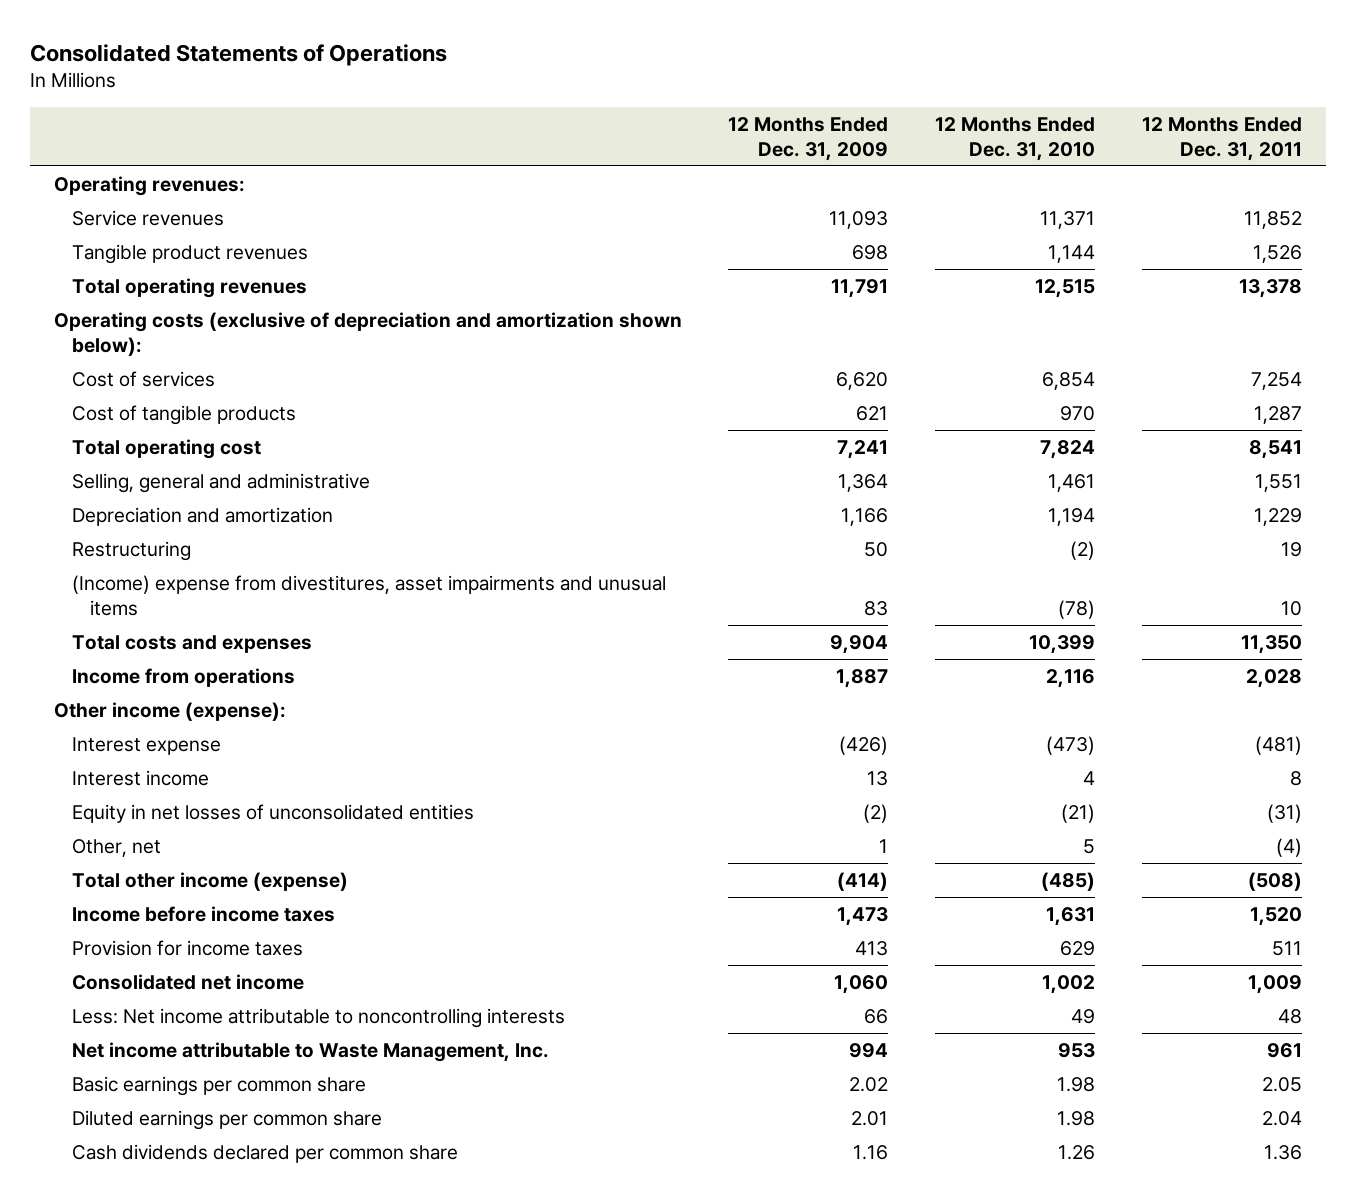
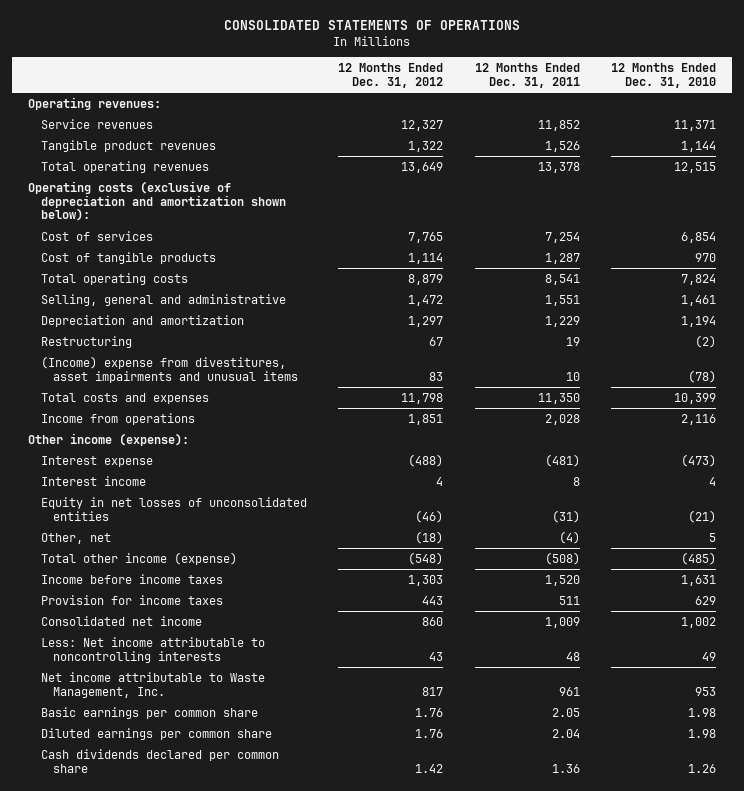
- Consolidated Statements of Operations
+ CONSOLIDATED STATEMENTS OF OPERATIONS
- | 12 Months Ended Dec. 31, 2009 | 12 Months Ended Dec. 31, 2010 | 12 Months Ended Dec. 31, 2011
+ | 12 Months Ended Dec. 31, 2012 | 12 Months Ended Dec. 31, 2011 | 12 Months Ended Dec. 31, 2010
- Total operating cost | 7,241 | 7,824 | 8,541
+ Total operating costs | 8,879 | 8,541 | 7,824

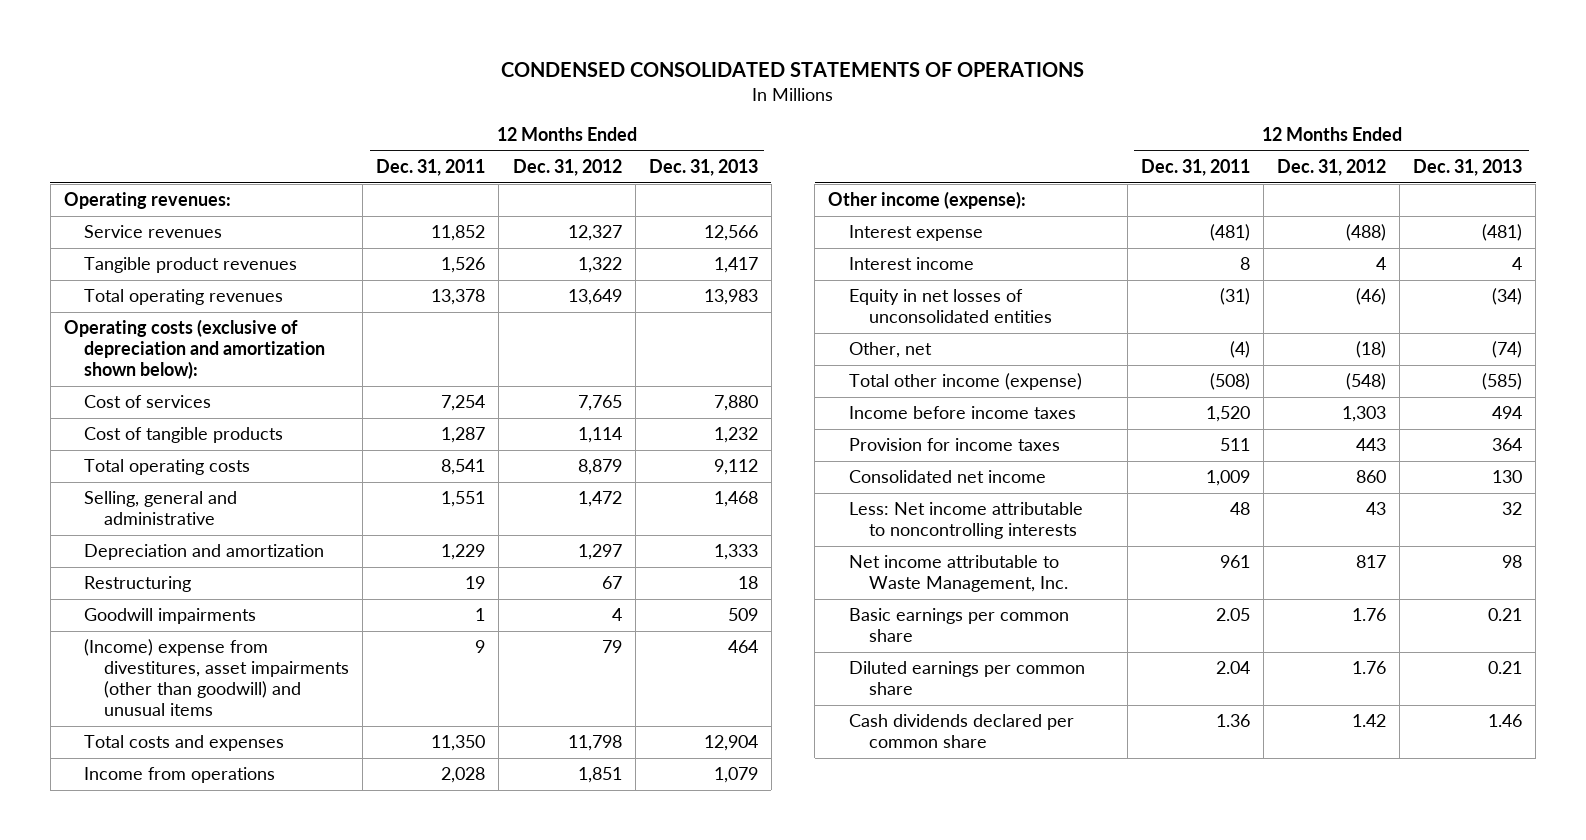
- CONSOLIDATED STATEMENTS OF OPERATIONS
+ CONDENSED CONSOLIDATED STATEMENTS OF OPERATIONS
- | 12 Months Ended Dec. 31, 2012 | 12 Months Ended Dec. 31, 2011 | 12 Months Ended Dec. 31, 2010
+ | 12 Months Ended Dec. 31, 2011 | 12 Months Ended Dec. 31, 2012 | 12 Months Ended Dec. 31, 2013
- (Income) expense from divestitures, asset impairments and unusual items | 83 | 10 | (78)
+ Goodwill impairments | 1 | 4 | 509
+ (Income) expense from divestitures, asset impairments (other than goodwill) and unusual items | 9 | 79 | 464

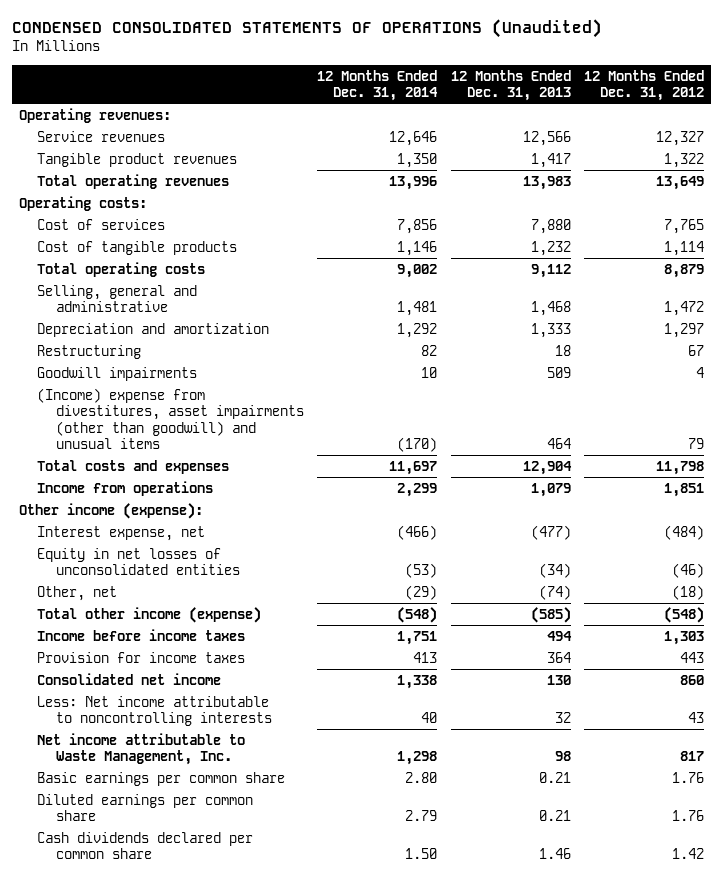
- CONDENSED CONSOLIDATED STATEMENTS OF OPERATIONS
+ CONDENSED CONSOLIDATED STATEMENTS OF OPERATIONS (Unaudited)
- | 12 Months Ended Dec. 31, 2011 | 12 Months Ended Dec. 31, 2012 | 12 Months Ended Dec. 31, 2013
+ | 12 Months Ended Dec. 31, 2014 | 12 Months Ended Dec. 31, 2013 | 12 Months Ended Dec. 31, 2012
- Operating costs (exclusive of depreciation and amortization shown below):
+ Operating costs:
- Interest expense | (481) | (488) | (481)
- Interest income | 8 | 4 | 4
+ Interest expense, net | (466) | (477) | (484)

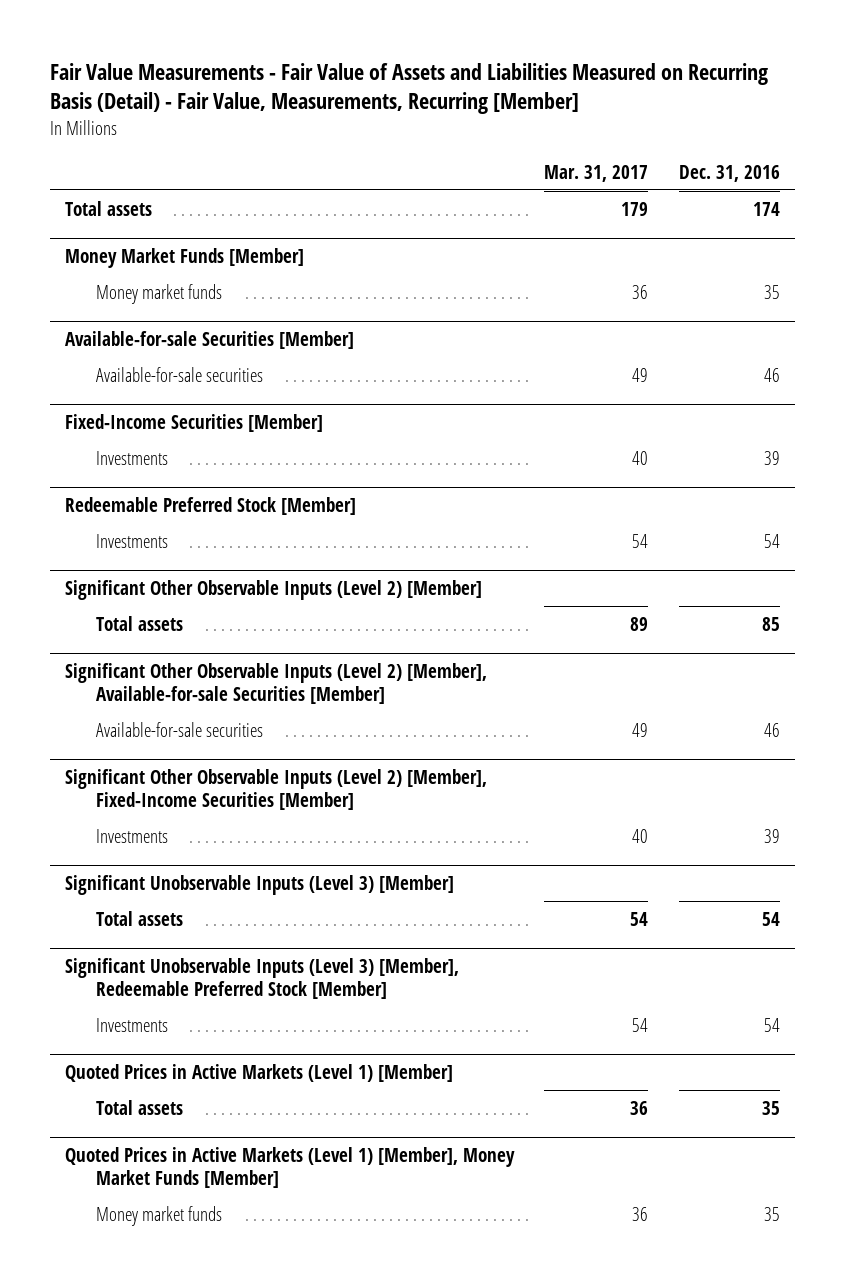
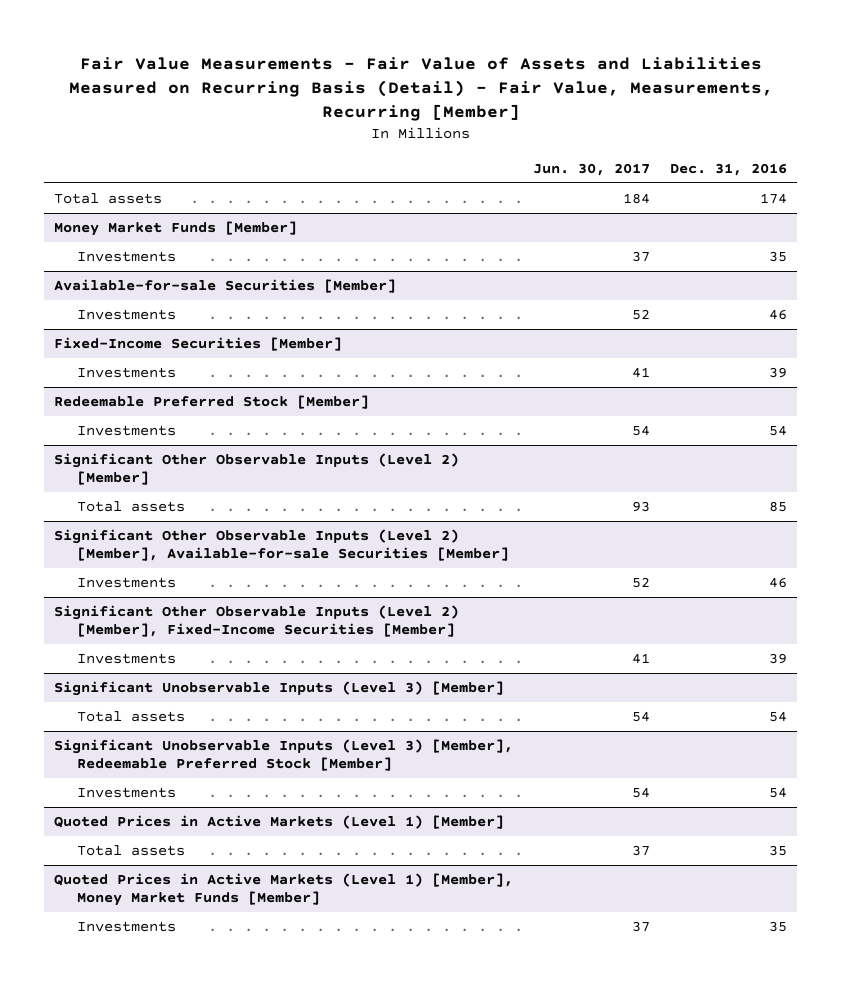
- | Mar. 31, 2017 | Dec. 31, 2016
+ | Jun. 30, 2017 | Dec. 31, 2016
@ Money Market Funds [Member]
- Money market funds | 36 | 35
+ Investments | 37 | 35
@ Available-for-sale Securities [Member]
- Available-for-sale securities | 49 | 46
+ Investments | 52 | 46
@ Significant Other Observable Inputs (Level 2) [Member], Available-for-sale Securities [Member]
- Available-for-sale securities | 49 | 46
+ Investments | 52 | 46
@ Quoted Prices in Active Markets (Level 1) [Member], Money Market Funds [Member]
- Money market funds | 36 | 35
+ Investments | 37 | 35

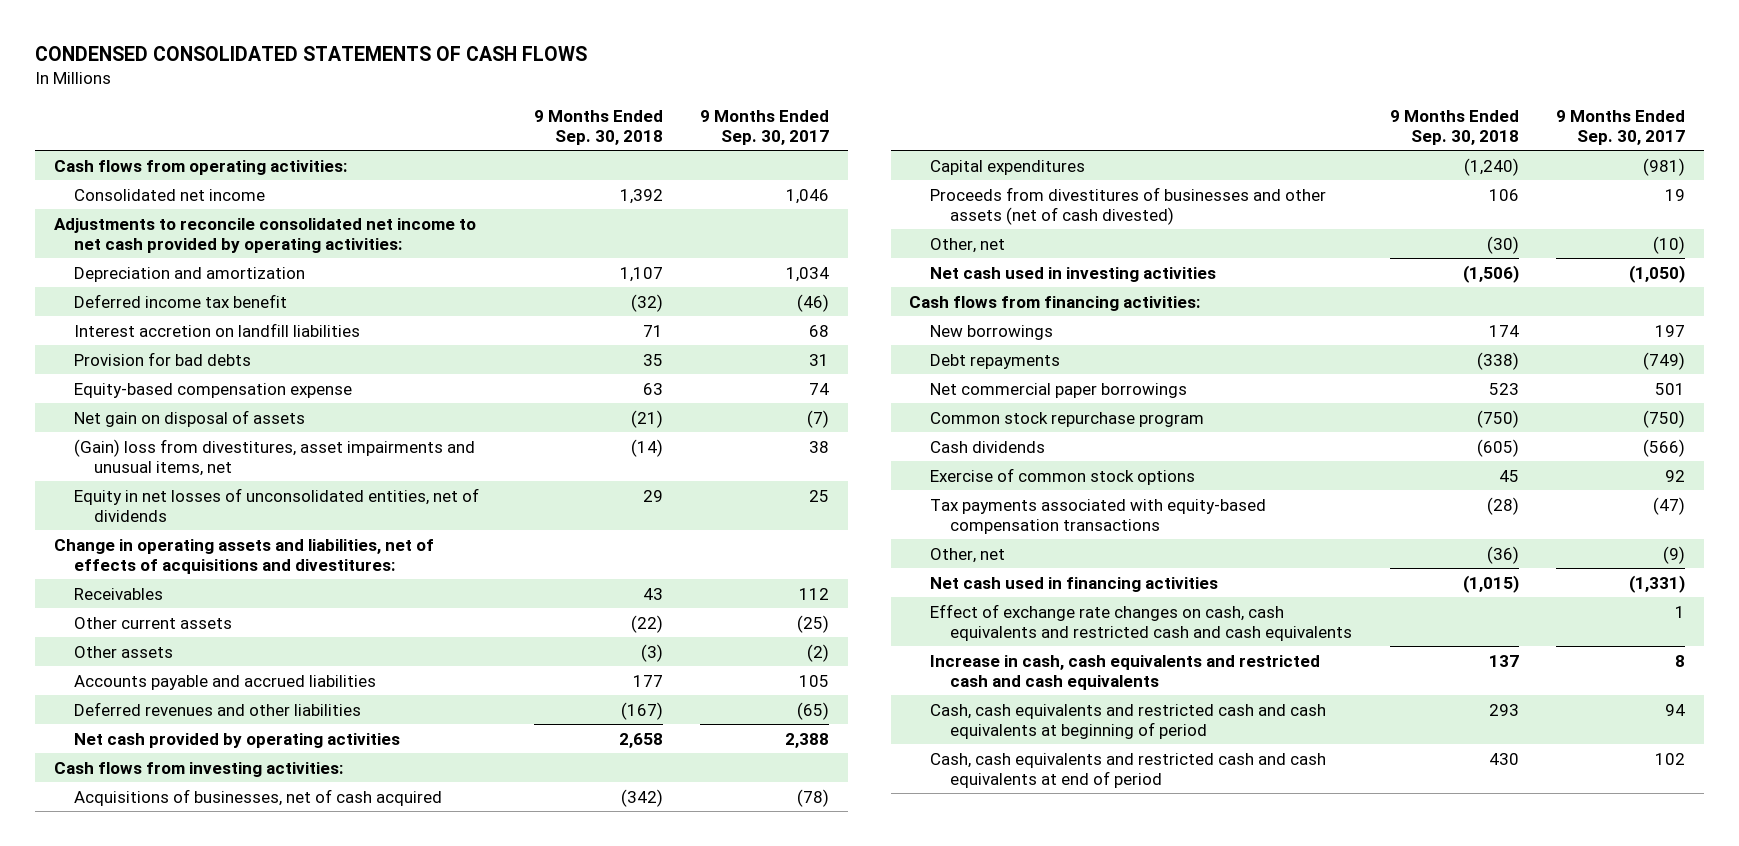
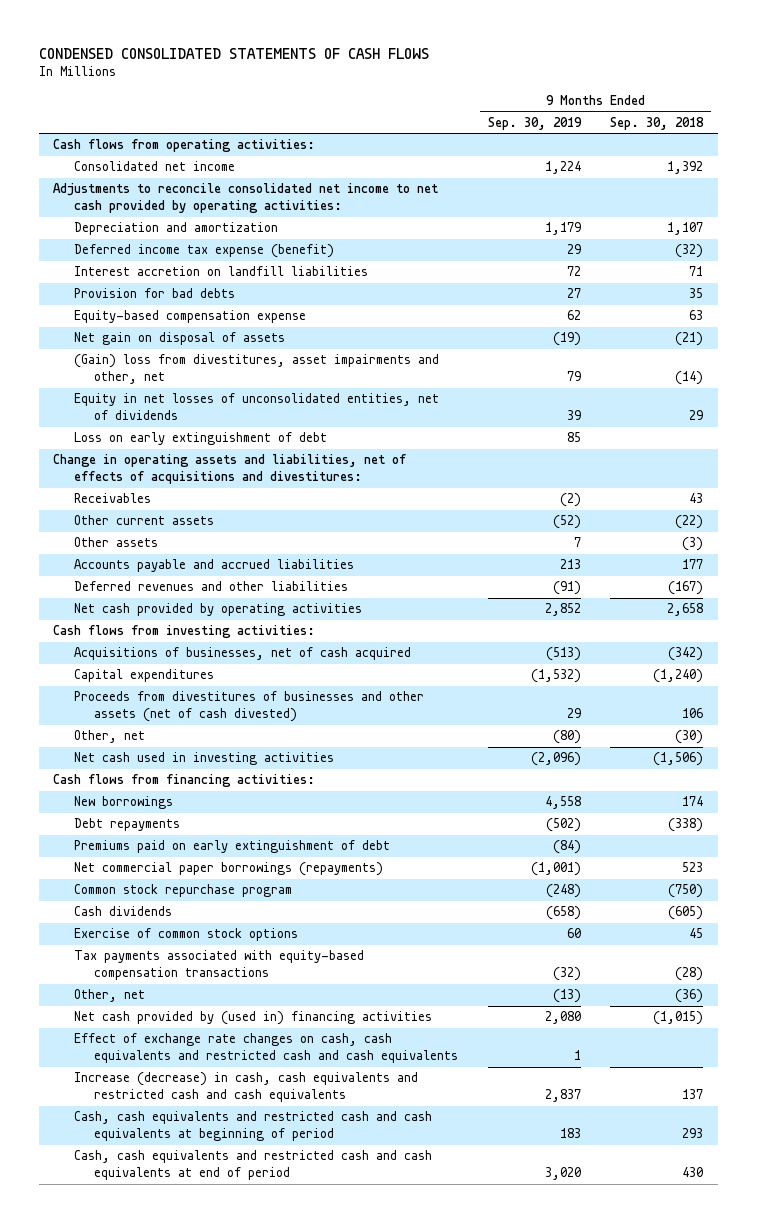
- | 9 Months Ended Sep. 30, 2018 | 9 Months Ended Sep. 30, 2017
+ | 9 Months Ended Sep. 30, 2019 | 9 Months Ended Sep. 30, 2018
- Deferred income tax benefit | (32) | (46)
+ Deferred income tax expense (benefit) | 29 | (32)
- (Gain) loss from divestitures, asset impairments and unusual items, net | (14) | 38
+ (Gain) loss from divestitures, asset impairments and other, net | 79 | (14)
+ Loss on early extinguishment of debt | 85 |
- Net commercial paper borrowings | 523 | 501
+ Premiums paid on early extinguishment of debt | (84) |
+ Net commercial paper borrowings (repayments) | (1,001) | 523
- Net cash used in financing activities | (1,015) | (1,331)
+ Net cash provided by (used in) financing activities | 2,080 | (1,015)
- Increase in cash, cash equivalents and restricted cash and cash equivalents | 137 | 8
+ Increase (decrease) in cash, cash equivalents and restricted cash and cash equivalents | 2,837 | 137

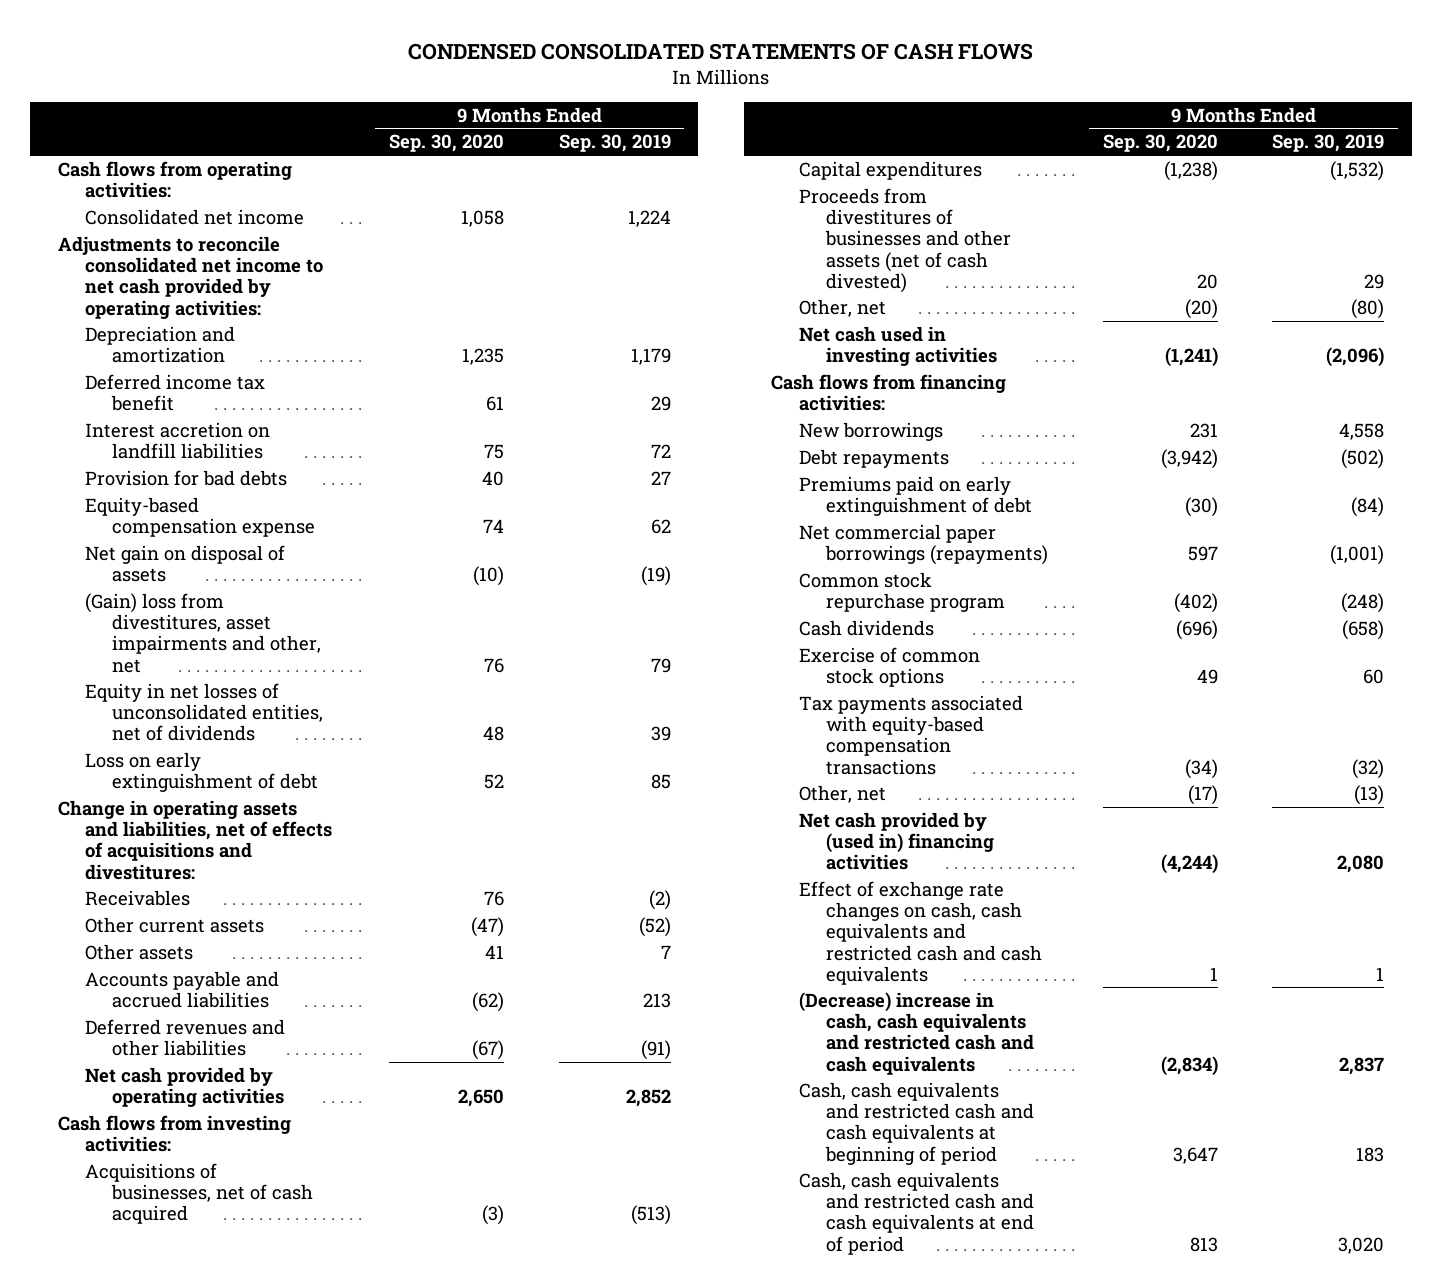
- | 9 Months Ended Sep. 30, 2019 | 9 Months Ended Sep. 30, 2018
+ | 9 Months Ended Sep. 30, 2020 | 9 Months Ended Sep. 30, 2019
- Deferred income tax expense (benefit) | 29 | (32)
+ Deferred income tax benefit | 61 | 29
- Increase (decrease) in cash, cash equivalents and restricted cash and cash equivalents | 2,837 | 137
+ (Decrease) increase in cash, cash equivalents and restricted cash and cash equivalents | (2,834) | 2,837

